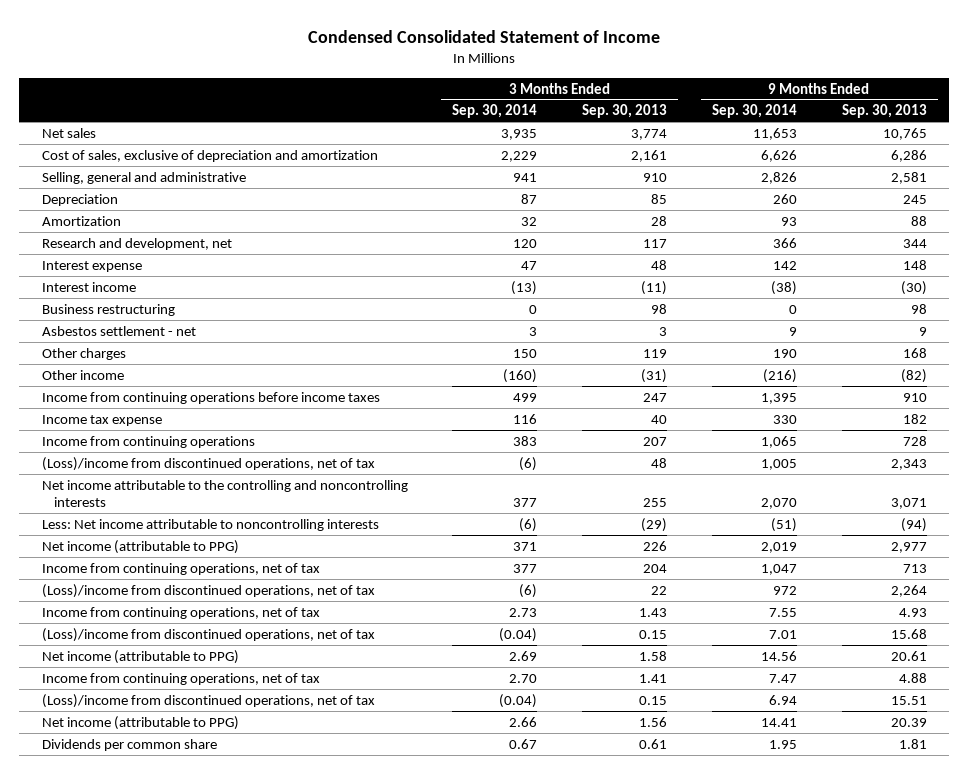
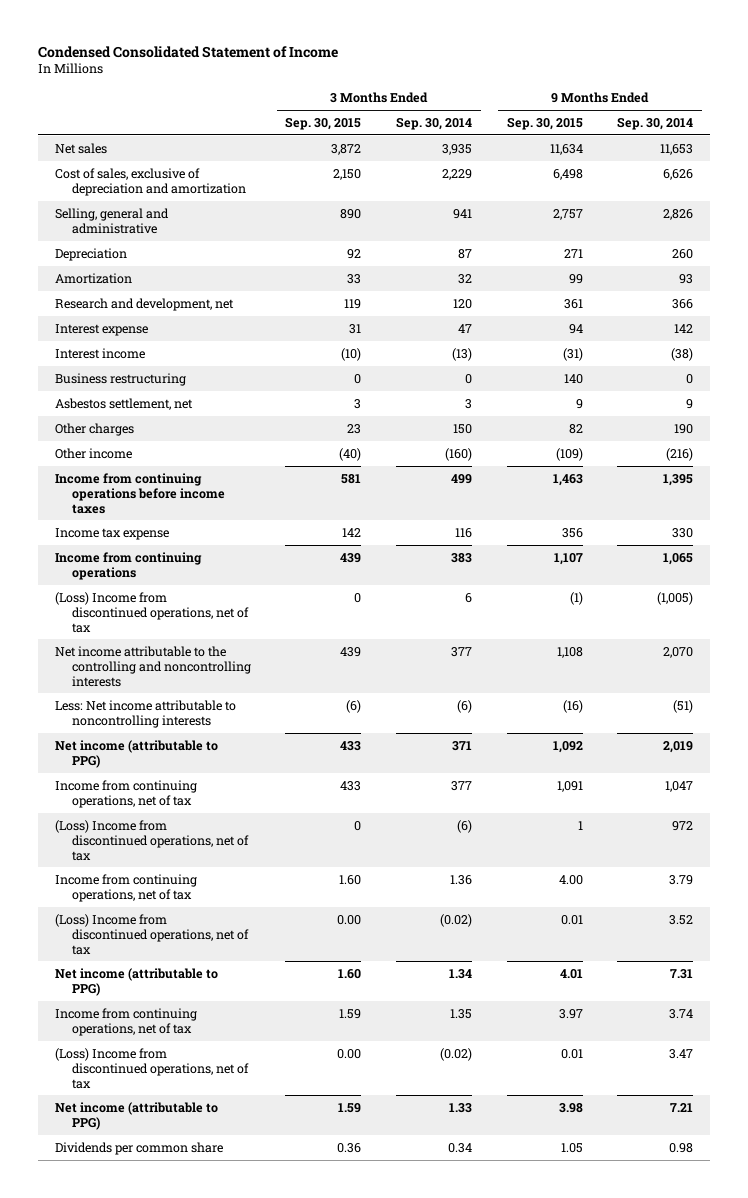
- | 3 Months Ended Sep. 30, 2014 | 3 Months Ended Sep. 30, 2013 | 9 Months Ended Sep. 30, 2014 | 9 Months Ended Sep. 30, 2013
+ | 3 Months Ended Sep. 30, 2015 | 3 Months Ended Sep. 30, 2014 | 9 Months Ended Sep. 30, 2015 | 9 Months Ended Sep. 30, 2014
- Asbestos settlement - net | 3 | 3 | 9 | 9
+ Asbestos settlement, net | 3 | 3 | 9 | 9
- (Loss)/income from discontinued operations, net of tax | (6) | 48 | 1,005 | 2,343
+ (Loss) Income from discontinued operations, net of tax | 0 | 6 | (1) | (1,005)
- (Loss)/income from discontinued operations, net of tax | (6) | 22 | 972 | 2,264
- Income from continuing operations, net of tax | 2.73 | 1.43 | 7.55 | 4.93
- (Loss)/income from discontinued operations, net of tax | (0.04) | 0.15 | 7.01 | 15.68
- Net income (attributable to PPG) | 2.69 | 1.58 | 14.56 | 20.61
- Income from continuing operations, net of tax | 2.70 | 1.41 | 7.47 | 4.88
- (Loss)/income from discontinued operations, net of tax | (0.04) | 0.15 | 6.94 | 15.51
- Net income (attributable to PPG) | 2.66 | 1.56 | 14.41 | 20.39
- Dividends per common share | 0.67 | 0.61 | 1.95 | 1.81
+ (Loss) Income from discontinued operations, net of tax | 0 | (6) | 1 | 972
+ Income from continuing operations, net of tax | 1.60 | 1.36 | 4.00 | 3.79
+ (Loss) Income from discontinued operations, net of tax | 0.00 | (0.02) | 0.01 | 3.52
+ Net income (attributable to PPG) | 1.60 | 1.34 | 4.01 | 7.31
+ Income from continuing operations, net of tax | 1.59 | 1.35 | 3.97 | 3.74
+ (Loss) Income from discontinued operations, net of tax | 0.00 | (0.02) | 0.01 | 3.47
+ Net income (attributable to PPG) | 1.59 | 1.33 | 3.98 | 7.21
+ Dividends per common share | 0.36 | 0.34 | 1.05 | 0.98

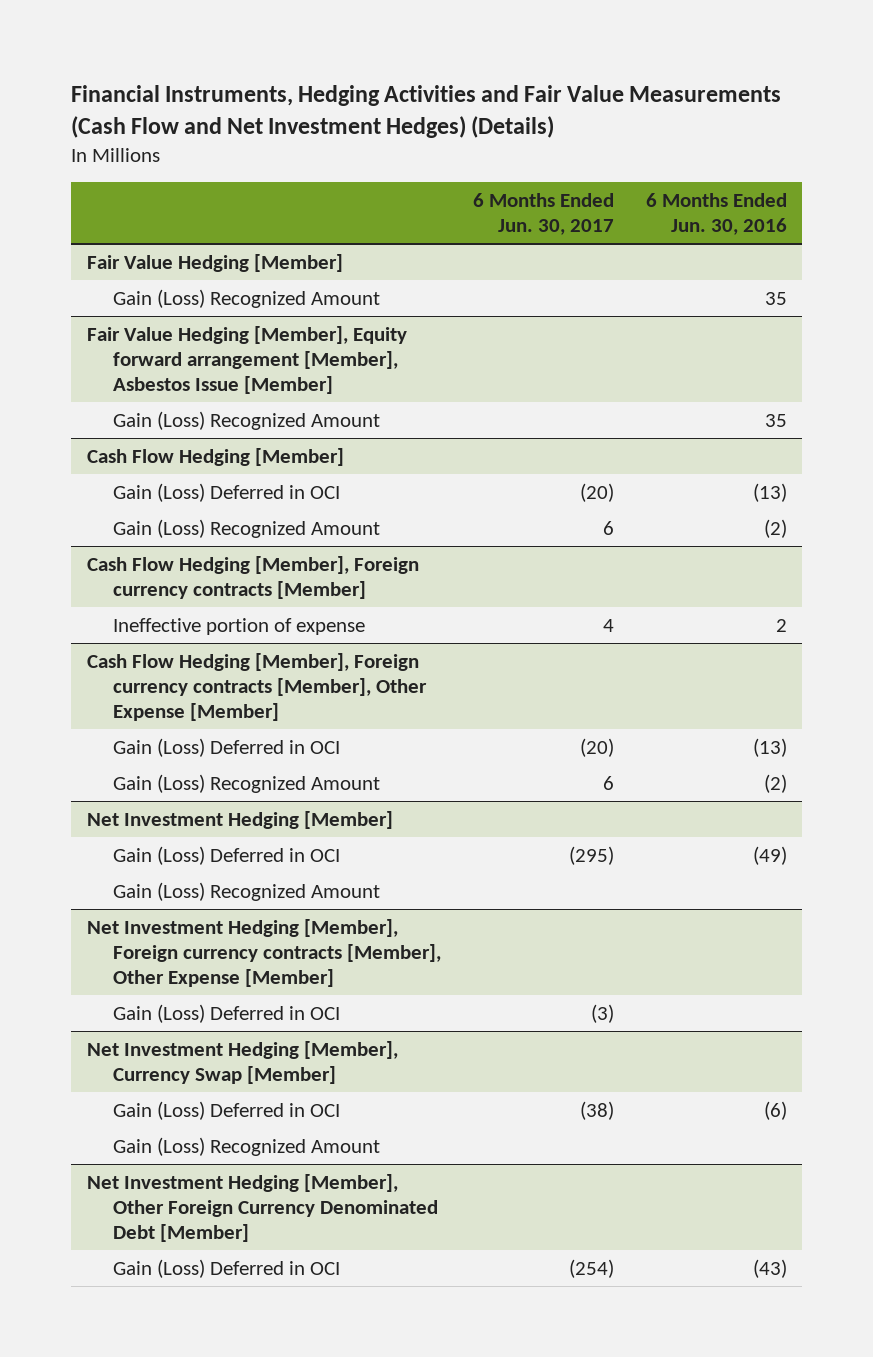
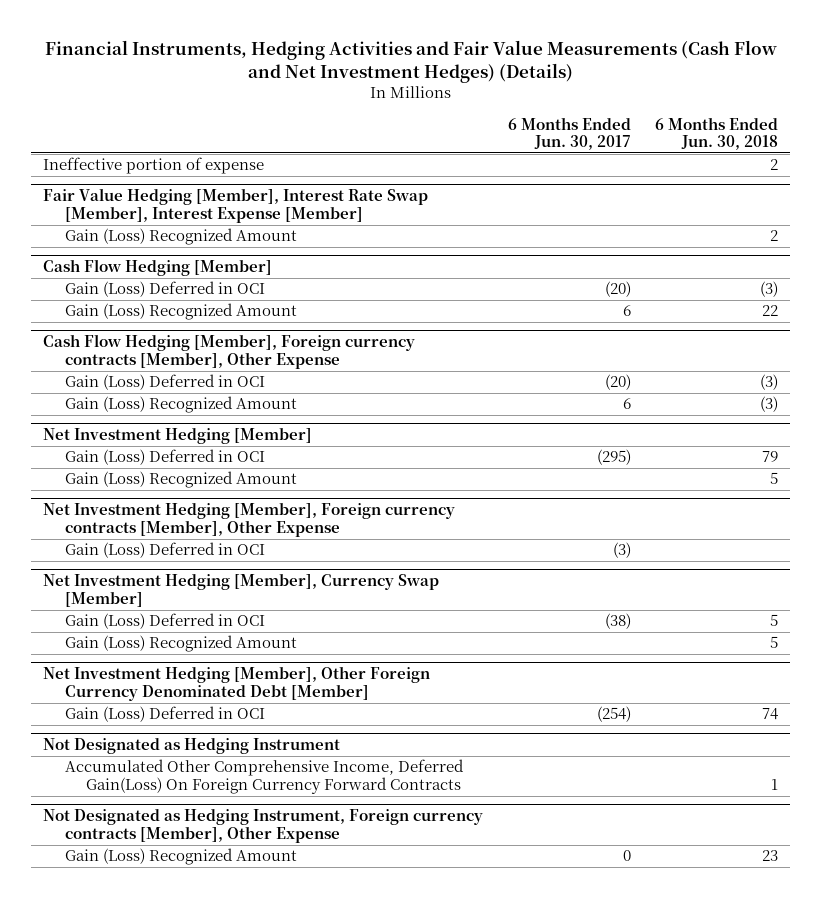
- | 6 Months Ended Jun. 30, 2017 | 6 Months Ended Jun. 30, 2016
+ | 6 Months Ended Jun. 30, 2017 | 6 Months Ended Jun. 30, 2018
- Fair Value Hedging [Member]
- Gain (Loss) Recognized Amount | | 35
- Fair Value Hedging [Member], Equity forward arrangement [Member], Asbestos Issue [Member]
+ Ineffective portion of expense | | 2
+ Fair Value Hedging [Member], Interest Rate Swap [Member], Interest Expense [Member]
- Cash Flow Hedging [Member], Foreign currency contracts [Member]
- Ineffective portion of expense | 4 | 2
- Cash Flow Hedging [Member], Foreign currency contracts [Member], Other Expense [Member]
+ Cash Flow Hedging [Member], Foreign currency contracts [Member], Other Expense
- Net Investment Hedging [Member], Foreign currency contracts [Member], Other Expense [Member]
+ Net Investment Hedging [Member], Foreign currency contracts [Member], Other Expense
+ Not Designated as Hedging Instrument
+ Accumulated Other Comprehensive Income, Deferred Gain(Loss) On Foreign Currency Forward Contracts | | 1
+ Not Designated as Hedging Instrument, Foreign currency contracts [Member], Other Expense
+ Gain (Loss) Recognized Amount | 0 | 23

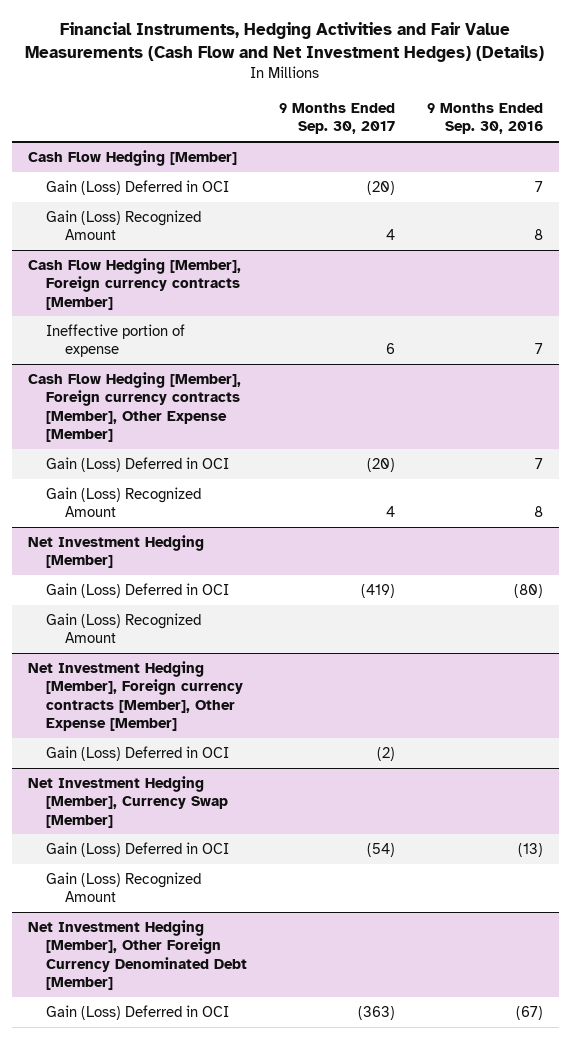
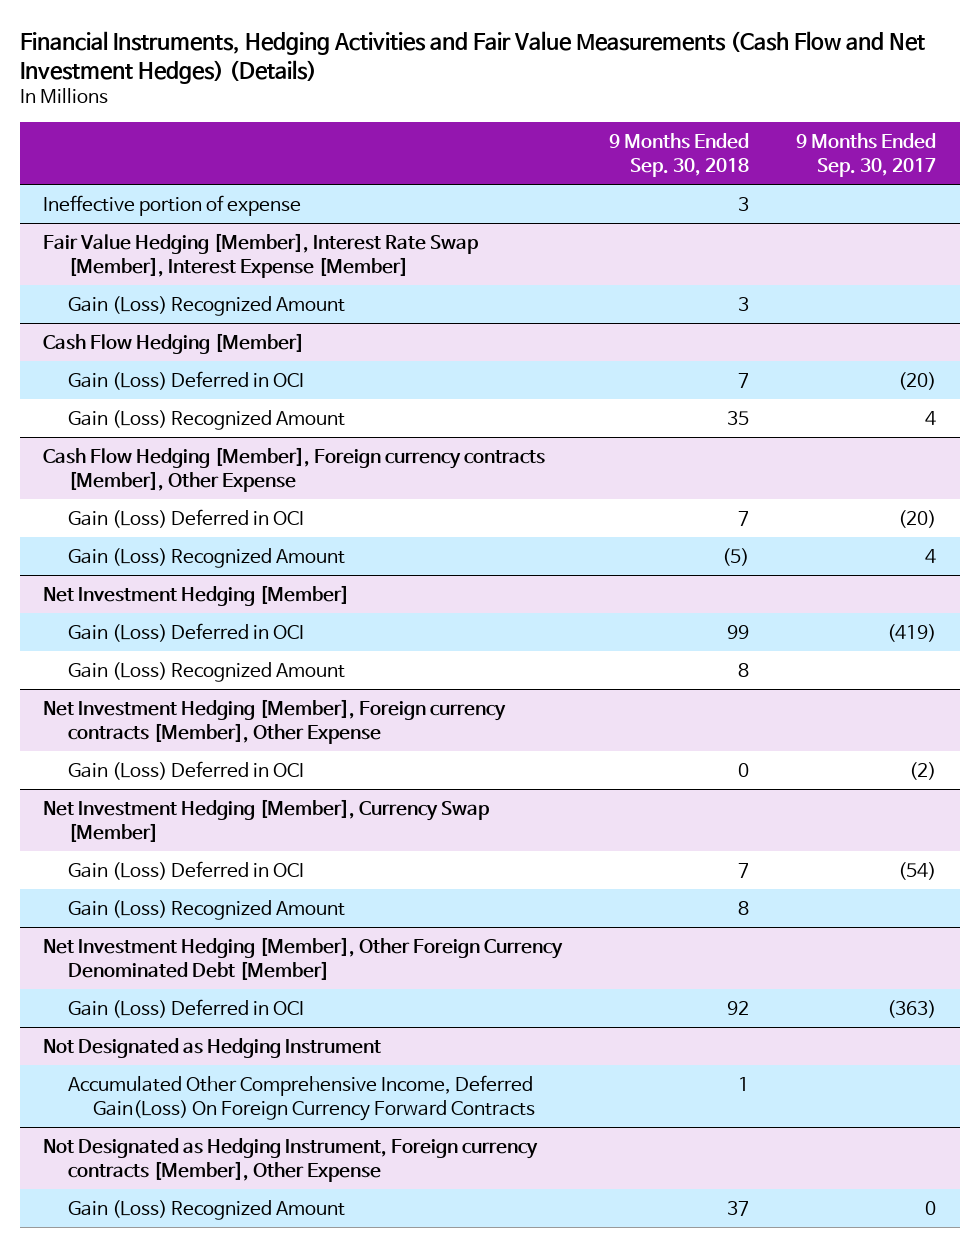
- | 9 Months Ended Sep. 30, 2017 | 9 Months Ended Sep. 30, 2016
+ | 9 Months Ended Sep. 30, 2018 | 9 Months Ended Sep. 30, 2017
+ Ineffective portion of expense | 3 |
+ Fair Value Hedging [Member], Interest Rate Swap [Member], Interest Expense [Member]
+ Gain (Loss) Recognized Amount | 3 |
- Cash Flow Hedging [Member], Foreign currency contracts [Member]
- Ineffective portion of expense | 6 | 7
- Cash Flow Hedging [Member], Foreign currency contracts [Member], Other Expense [Member]
+ Cash Flow Hedging [Member], Foreign currency contracts [Member], Other Expense
- Net Investment Hedging [Member], Foreign currency contracts [Member], Other Expense [Member]
+ Net Investment Hedging [Member], Foreign currency contracts [Member], Other Expense
+ Not Designated as Hedging Instrument
+ Accumulated Other Comprehensive Income, Deferred Gain(Loss) On Foreign Currency Forward Contracts | 1 |
+ Not Designated as Hedging Instrument, Foreign currency contracts [Member], Other Expense
+ Gain (Loss) Recognized Amount | 37 | 0

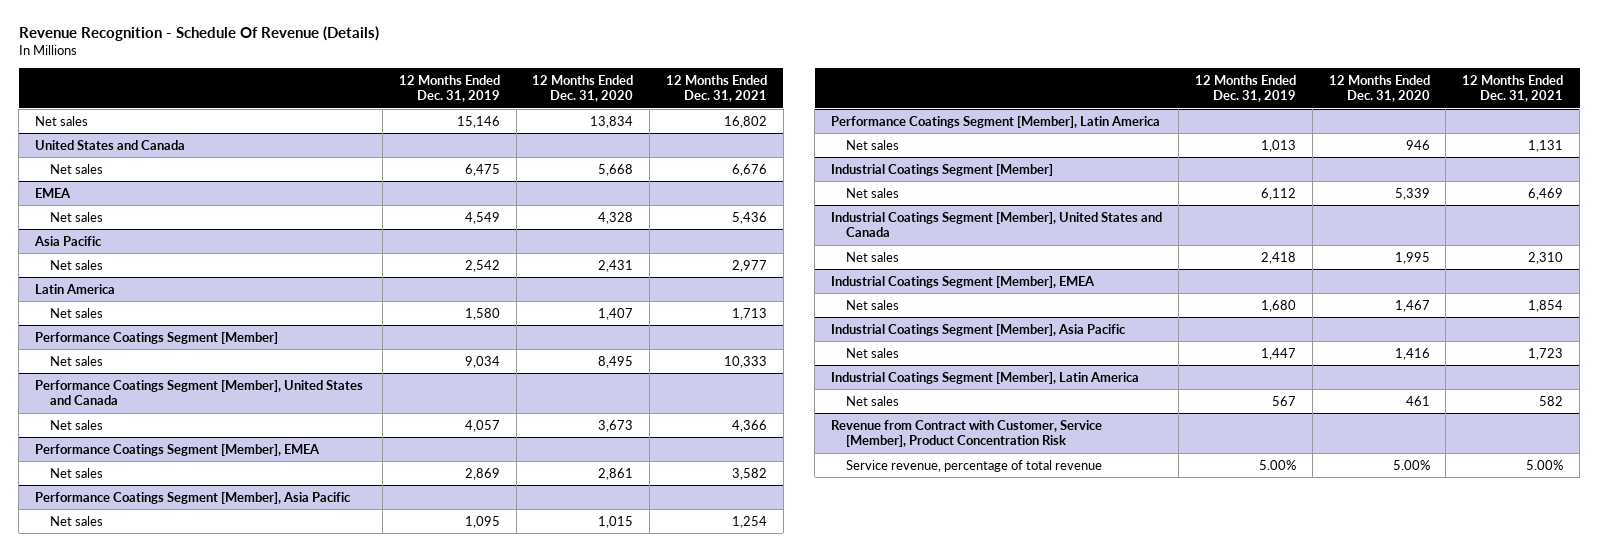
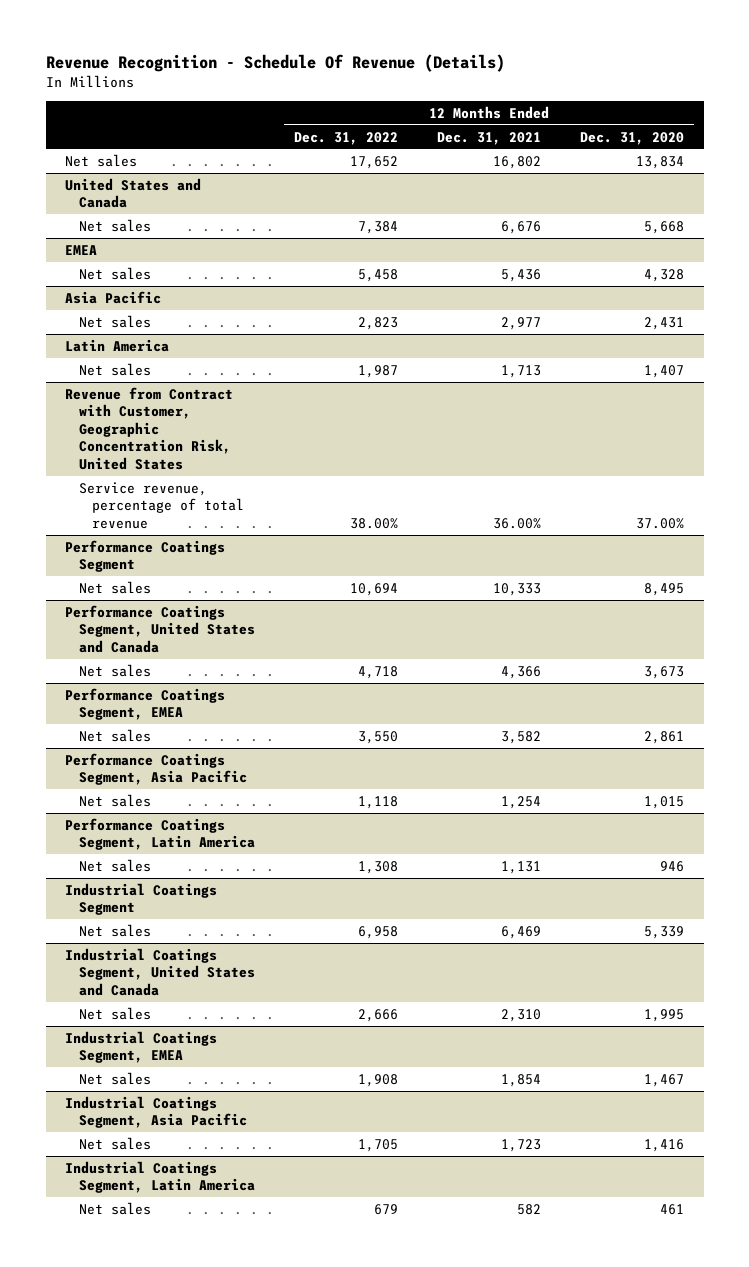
- | 12 Months Ended Dec. 31, 2019 | 12 Months Ended Dec. 31, 2020 | 12 Months Ended Dec. 31, 2021
+ | 12 Months Ended Dec. 31, 2022 | 12 Months Ended Dec. 31, 2021 | 12 Months Ended Dec. 31, 2020
- Performance Coatings Segment [Member]
+ Revenue from Contract with Customer, Geographic Concentration Risk, United States
+ Service revenue, percentage of total revenue | 38.00% | 36.00% | 37.00%
+ Performance Coatings Segment
- Performance Coatings Segment [Member], United States and Canada
+ Performance Coatings Segment, United States and Canada
- Performance Coatings Segment [Member], EMEA
+ Performance Coatings Segment, EMEA
- Performance Coatings Segment [Member], Asia Pacific
+ Performance Coatings Segment, Asia Pacific
- Performance Coatings Segment [Member], Latin America
+ Performance Coatings Segment, Latin America
- Industrial Coatings Segment [Member]
+ Industrial Coatings Segment
- Industrial Coatings Segment [Member], United States and Canada
+ Industrial Coatings Segment, United States and Canada
- Industrial Coatings Segment [Member], EMEA
+ Industrial Coatings Segment, EMEA
- Industrial Coatings Segment [Member], Asia Pacific
+ Industrial Coatings Segment, Asia Pacific
- Industrial Coatings Segment [Member], Latin America
+ Industrial Coatings Segment, Latin America
- Revenue from Contract with Customer, Service [Member], Product Concentration Risk
- Service revenue, percentage of total revenue | 5.00% | 5.00% | 5.00%

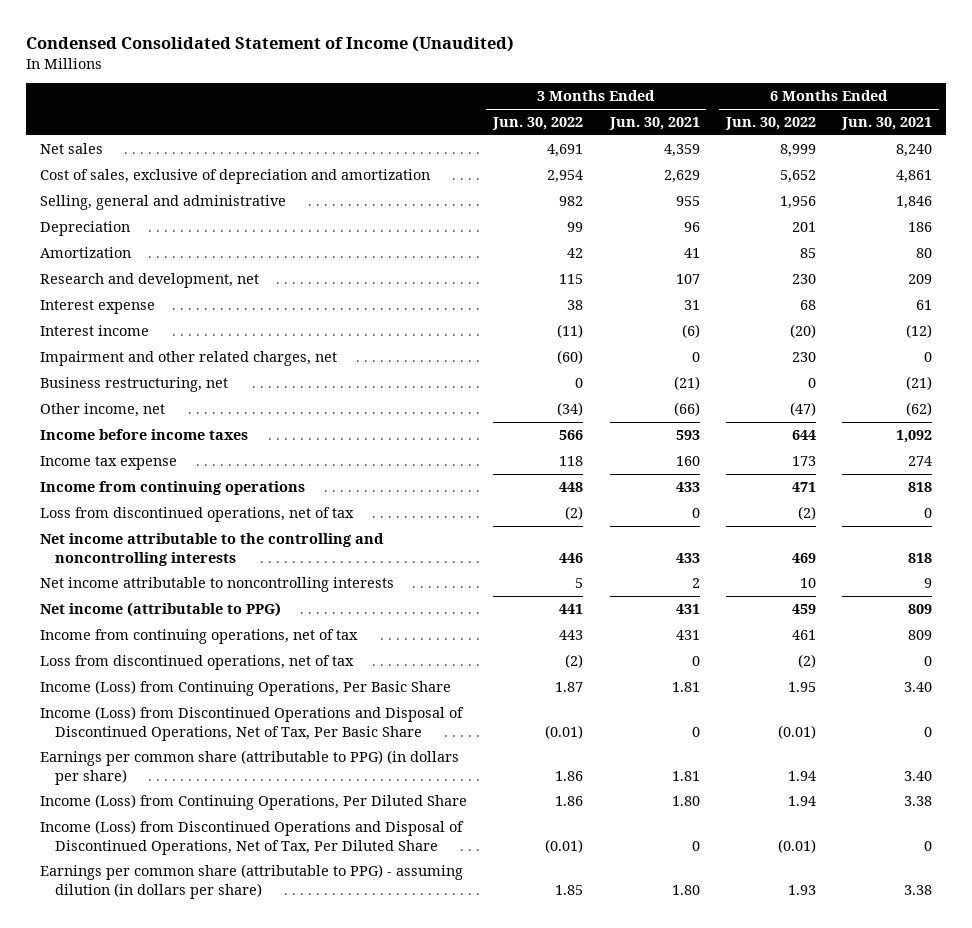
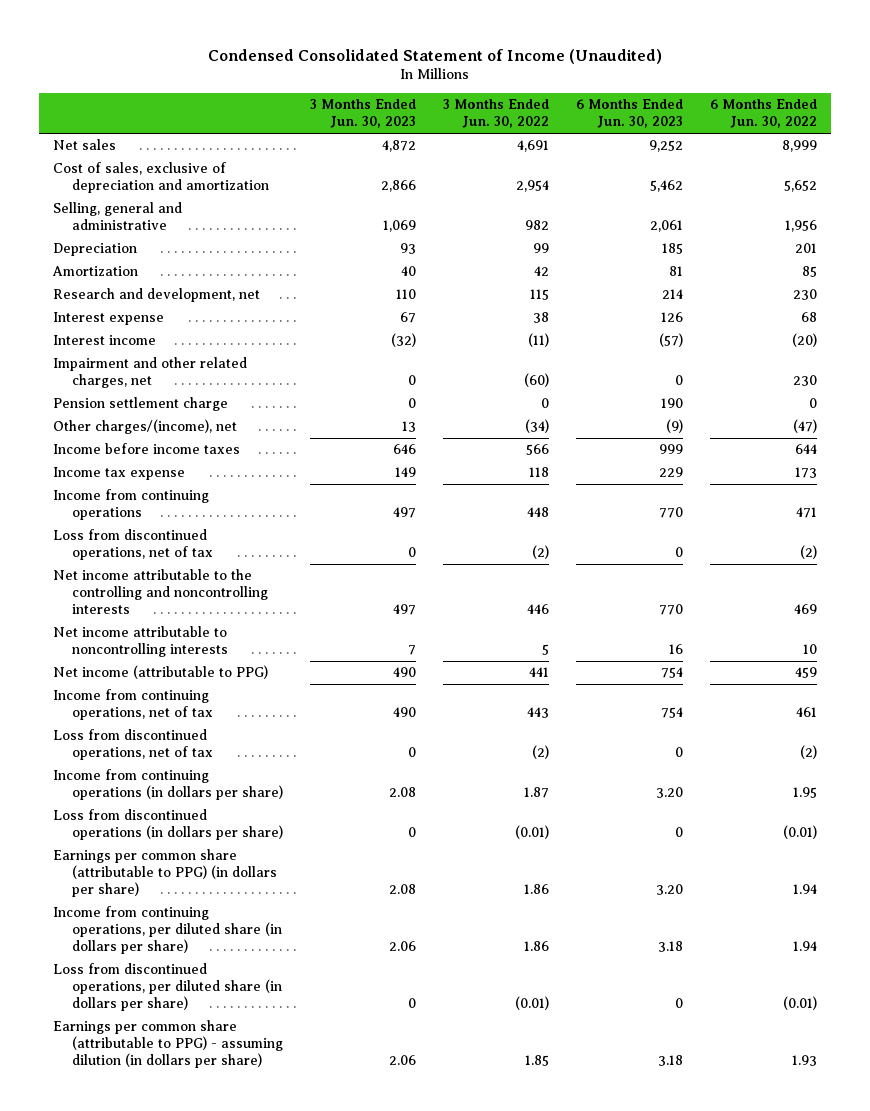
- | 3 Months Ended Jun. 30, 2022 | 3 Months Ended Jun. 30, 2021 | 6 Months Ended Jun. 30, 2022 | 6 Months Ended Jun. 30, 2021
+ | 3 Months Ended Jun. 30, 2023 | 3 Months Ended Jun. 30, 2022 | 6 Months Ended Jun. 30, 2023 | 6 Months Ended Jun. 30, 2022
- Business restructuring, net | 0 | (21) | 0 | (21)
- Other income, net | (34) | (66) | (47) | (62)
+ Pension settlement charge | 0 | 0 | 190 | 0
+ Other charges/(income), net | 13 | (34) | (9) | (47)
- Income (Loss) from Continuing Operations, Per Basic Share | 1.87 | 1.81 | 1.95 | 3.40
- Income (Loss) from Discontinued Operations and Disposal of Discontinued Operations, Net of Tax, Per Basic Share | (0.01) | 0 | (0.01) | 0
+ Income from continuing operations (in dollars per share) | 2.08 | 1.87 | 3.20 | 1.95
+ Loss from discontinued operations (in dollars per share) | 0 | (0.01) | 0 | (0.01)
- Income (Loss) from Continuing Operations, Per Diluted Share | 1.86 | 1.80 | 1.94 | 3.38
- Income (Loss) from Discontinued Operations and Disposal of Discontinued Operations, Net of Tax, Per Diluted Share | (0.01) | 0 | (0.01) | 0
+ Income from continuing operations, per diluted share (in dollars per share) | 2.06 | 1.86 | 3.18 | 1.94
+ Loss from discontinued operations, per diluted share (in dollars per share) | 0 | (0.01) | 0 | (0.01)

